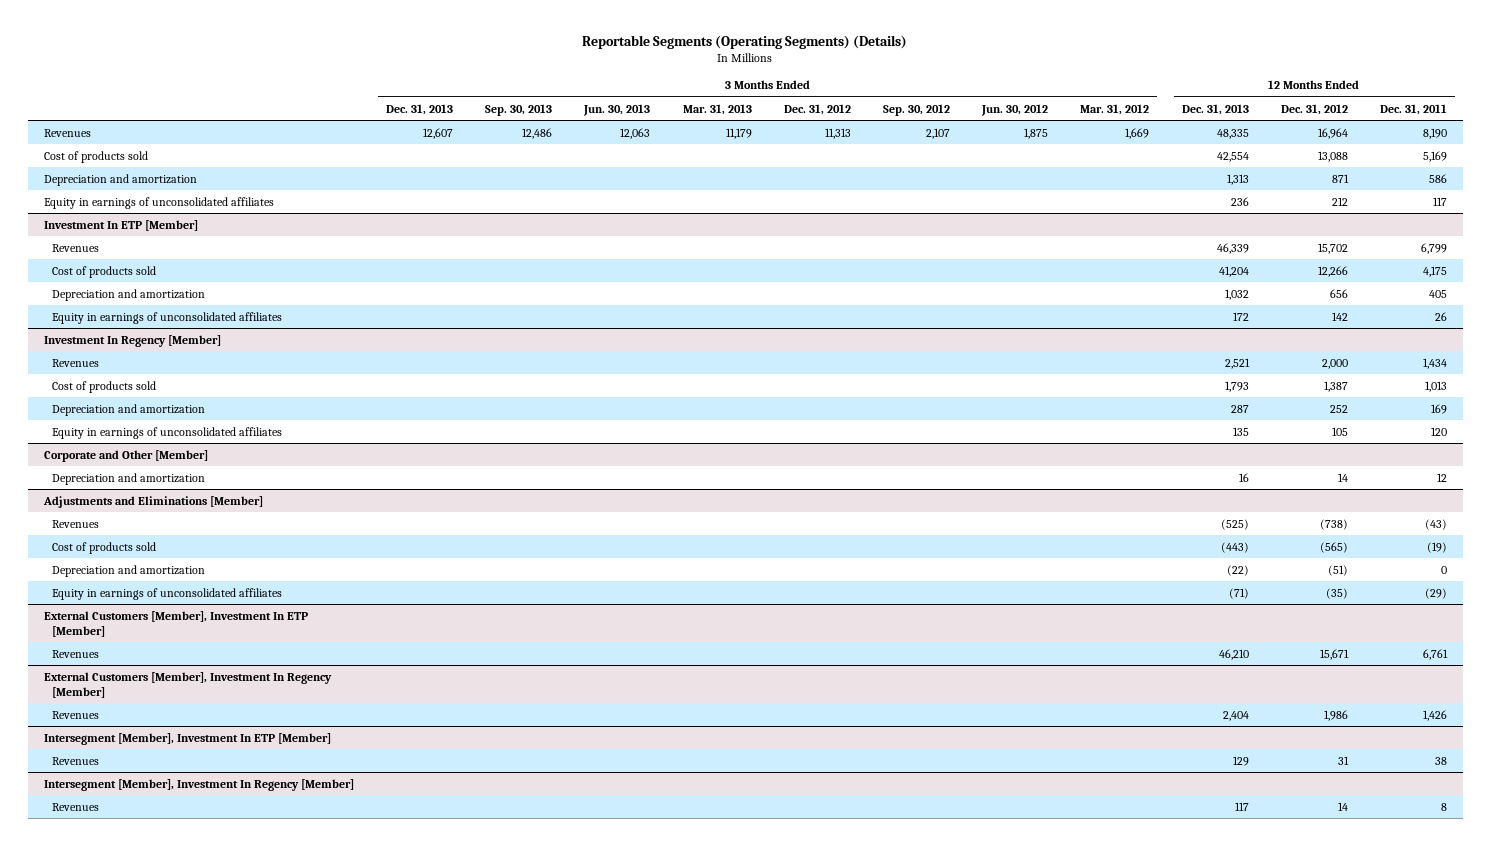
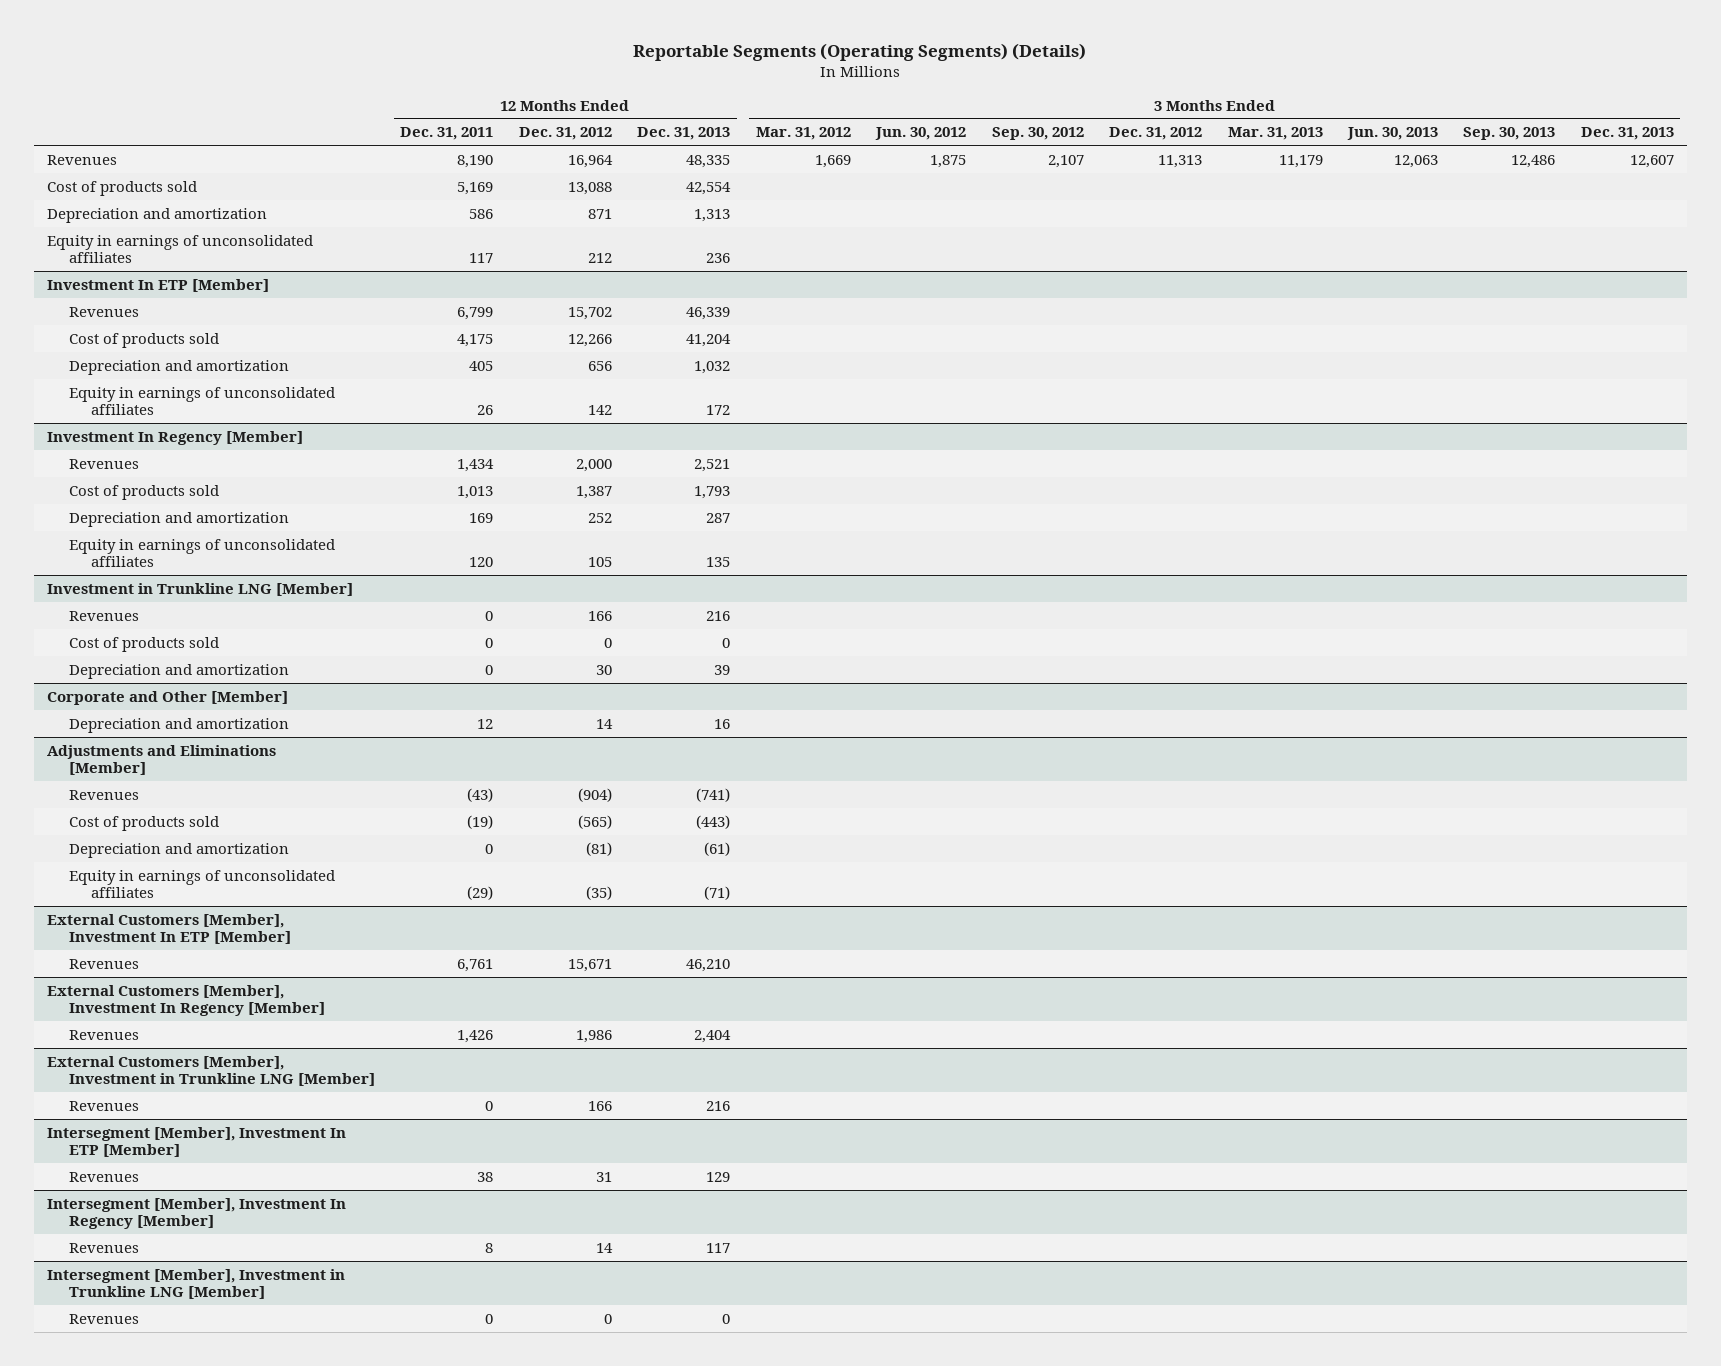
- | 3 Months Ended Dec. 31, 2013 | 3 Months Ended Sep. 30, 2013 | 3 Months Ended Jun. 30, 2013 | 3 Months Ended Mar. 31, 2013 | 3 Months Ended Dec. 31, 2012 | 3 Months Ended Sep. 30, 2012 | 3 Months Ended Jun. 30, 2012 | 3 Months Ended Mar. 31, 2012 | 12 Months Ended Dec. 31, 2013 | 12 Months Ended Dec. 31, 2012 | 12 Months Ended Dec. 31, 2011
+ | 12 Months Ended Dec. 31, 2011 | 12 Months Ended Dec. 31, 2012 | 12 Months Ended Dec. 31, 2013 | 3 Months Ended Mar. 31, 2012 | 3 Months Ended Jun. 30, 2012 | 3 Months Ended Sep. 30, 2012 | 3 Months Ended Dec. 31, 2012 | 3 Months Ended Mar. 31, 2013 | 3 Months Ended Jun. 30, 2013 | 3 Months Ended Sep. 30, 2013 | 3 Months Ended Dec. 31, 2013
+ Investment in Trunkline LNG [Member]
+ Revenues | 0 | 166 | 216 | | | | | | | |
+ Cost of products sold | 0 | 0 | 0 | | | | | | | |
+ Depreciation and amortization | 0 | 30 | 39 | | | | | | | |
@ Adjustments and Eliminations [Member]
- Revenues | | | | | | | | | (525) | (738) | (43)
+ Revenues | (43) | (904) | (741) | | | | | | | |
- Depreciation and amortization | | | | | | | | | (22) | (51) | 0
+ Depreciation and amortization | 0 | (81) | (61) | | | | | | | |
+ External Customers [Member], Investment in Trunkline LNG [Member]
+ Revenues | 0 | 166 | 216 | | | | | | | |
+ Intersegment [Member], Investment in Trunkline LNG [Member]
+ Revenues | 0 | 0 | 0 | | | | | | | |

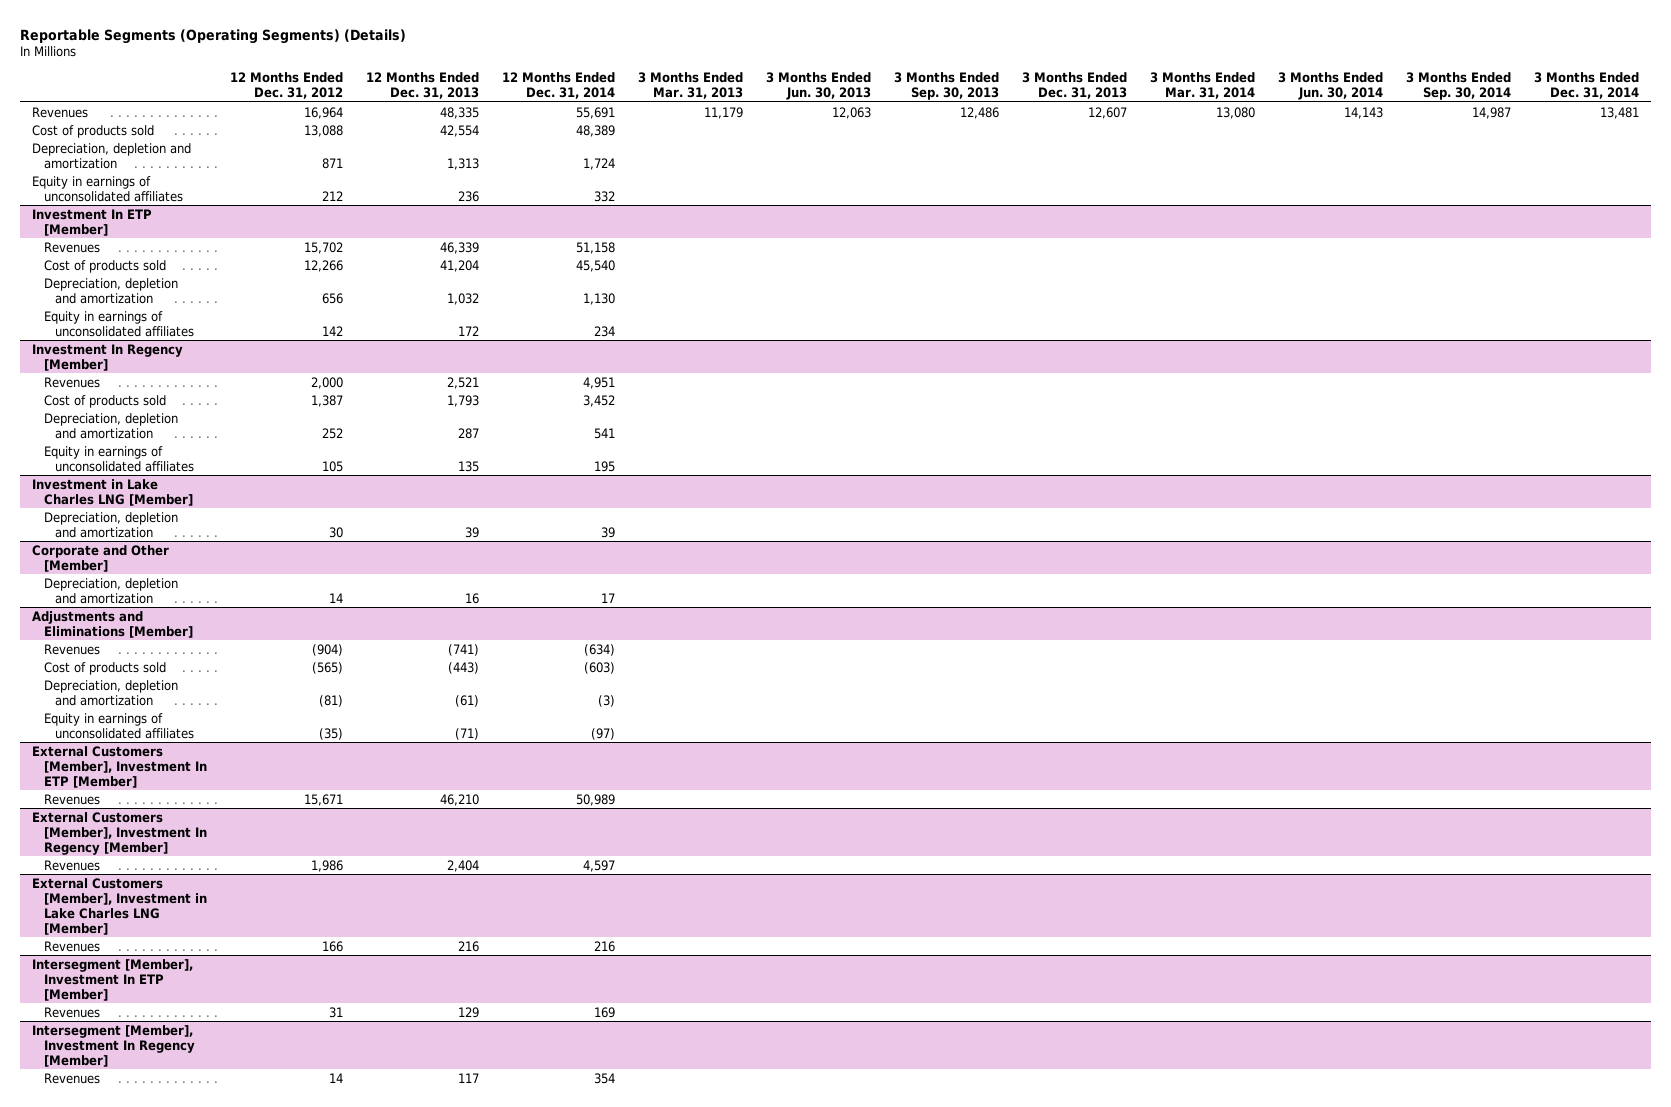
- | 12 Months Ended Dec. 31, 2011 | 12 Months Ended Dec. 31, 2012 | 12 Months Ended Dec. 31, 2013 | 3 Months Ended Mar. 31, 2012 | 3 Months Ended Jun. 30, 2012 | 3 Months Ended Sep. 30, 2012 | 3 Months Ended Dec. 31, 2012 | 3 Months Ended Mar. 31, 2013 | 3 Months Ended Jun. 30, 2013 | 3 Months Ended Sep. 30, 2013 | 3 Months Ended Dec. 31, 2013
+ | 12 Months Ended Dec. 31, 2012 | 12 Months Ended Dec. 31, 2013 | 12 Months Ended Dec. 31, 2014 | 3 Months Ended Mar. 31, 2013 | 3 Months Ended Jun. 30, 2013 | 3 Months Ended Sep. 30, 2013 | 3 Months Ended Dec. 31, 2013 | 3 Months Ended Mar. 31, 2014 | 3 Months Ended Jun. 30, 2014 | 3 Months Ended Sep. 30, 2014 | 3 Months Ended Dec. 31, 2014
- Depreciation and amortization | 586 | 871 | 1,313 | | | | | | | |
+ Depreciation, depletion and amortization | 871 | 1,313 | 1,724 | | | | | | | |
@ Investment In ETP [Member]
- Depreciation and amortization | 405 | 656 | 1,032 | | | | | | | |
+ Depreciation, depletion and amortization | 656 | 1,032 | 1,130 | | | | | | | |
@ Investment In Regency [Member]
- Depreciation and amortization | 169 | 252 | 287 | | | | | | | |
+ Depreciation, depletion and amortization | 252 | 287 | 541 | | | | | | | |
- Investment in Trunkline LNG [Member]
- Revenues | 0 | 166 | 216 | | | | | | | |
- Cost of products sold | 0 | 0 | 0 | | | | | | | |
- Depreciation and amortization | 0 | 30 | 39 | | | | | | | |
+ Investment in Lake Charles LNG [Member]
+ Depreciation, depletion and amortization | 30 | 39 | 39 | | | | | | | |
@ Corporate and Other [Member]
- Depreciation and amortization | 12 | 14 | 16 | | | | | | | |
+ Depreciation, depletion and amortization | 14 | 16 | 17 | | | | | | | |
@ Adjustments and Eliminations [Member]
- Depreciation and amortization | 0 | (81) | (61) | | | | | | | |
+ Depreciation, depletion and amortization | (81) | (61) | (3) | | | | | | | |
- External Customers [Member], Investment in Trunkline LNG [Member]
+ External Customers [Member], Investment in Lake Charles LNG [Member]
- Intersegment [Member], Investment in Trunkline LNG [Member]
- Revenues | 0 | 0 | 0 | | | | | | | |

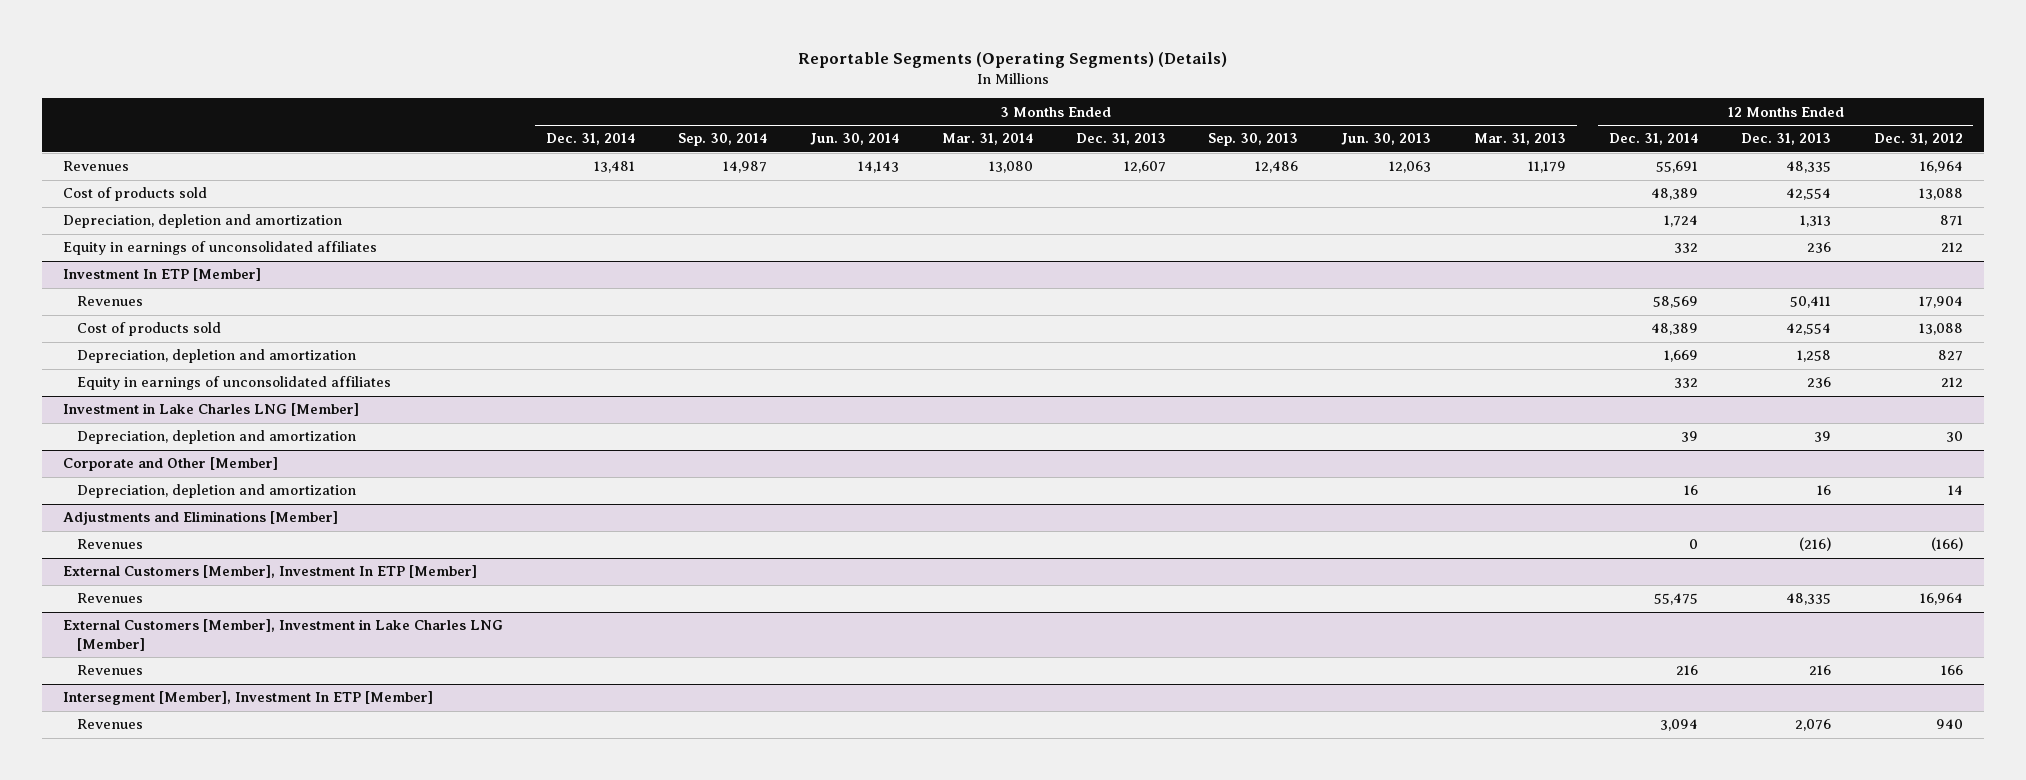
- | 12 Months Ended Dec. 31, 2012 | 12 Months Ended Dec. 31, 2013 | 12 Months Ended Dec. 31, 2014 | 3 Months Ended Mar. 31, 2013 | 3 Months Ended Jun. 30, 2013 | 3 Months Ended Sep. 30, 2013 | 3 Months Ended Dec. 31, 2013 | 3 Months Ended Mar. 31, 2014 | 3 Months Ended Jun. 30, 2014 | 3 Months Ended Sep. 30, 2014 | 3 Months Ended Dec. 31, 2014
+ | 3 Months Ended Dec. 31, 2014 | 3 Months Ended Sep. 30, 2014 | 3 Months Ended Jun. 30, 2014 | 3 Months Ended Mar. 31, 2014 | 3 Months Ended Dec. 31, 2013 | 3 Months Ended Sep. 30, 2013 | 3 Months Ended Jun. 30, 2013 | 3 Months Ended Mar. 31, 2013 | 12 Months Ended Dec. 31, 2014 | 12 Months Ended Dec. 31, 2013 | 12 Months Ended Dec. 31, 2012
@ Investment In ETP [Member]
- Revenues | 15,702 | 46,339 | 51,158 | | | | | | | |
- Cost of products sold | 12,266 | 41,204 | 45,540 | | | | | | | |
- Depreciation, depletion and amortization | 656 | 1,032 | 1,130 | | | | | | | |
- Equity in earnings of unconsolidated affiliates | 142 | 172 | 234 | | | | | | | |
- Investment In Regency [Member]
- Revenues | 2,000 | 2,521 | 4,951 | | | | | | | |
- Cost of products sold | 1,387 | 1,793 | 3,452 | | | | | | | |
- Depreciation, depletion and amortization | 252 | 287 | 541 | | | | | | | |
- Equity in earnings of unconsolidated affiliates | 105 | 135 | 195 | | | | | | | |
@ Investment In ETP [Member]
+ Revenues | | | | | | | | | 58,569 | 50,411 | 17,904
+ Cost of products sold | | | | | | | | | 48,389 | 42,554 | 13,088
+ Depreciation, depletion and amortization | | | | | | | | | 1,669 | 1,258 | 827
+ Equity in earnings of unconsolidated affiliates | | | | | | | | | 332 | 236 | 212
@ Corporate and Other [Member]
- Depreciation, depletion and amortization | 14 | 16 | 17 | | | | | | | |
+ Depreciation, depletion and amortization | | | | | | | | | 16 | 16 | 14
@ Adjustments and Eliminations [Member]
- Revenues | (904) | (741) | (634) | | | | | | | |
- Cost of products sold | (565) | (443) | (603) | | | | | | | |
- Depreciation, depletion and amortization | (81) | (61) | (3) | | | | | | | |
- Equity in earnings of unconsolidated affiliates | (35) | (71) | (97) | | | | | | | |
+ Revenues | | | | | | | | | 0 | (216) | (166)
@ External Customers [Member], Investment In ETP [Member]
- Revenues | 15,671 | 46,210 | 50,989 | | | | | | | |
- External Customers [Member], Investment In Regency [Member]
- Revenues | 1,986 | 2,404 | 4,597 | | | | | | | |
@ External Customers [Member], Investment In ETP [Member]
+ Revenues | | | | | | | | | 55,475 | 48,335 | 16,964
@ Intersegment [Member], Investment In ETP [Member]
- Revenues | 31 | 129 | 169 | | | | | | | |
- Intersegment [Member], Investment In Regency [Member]
- Revenues | 14 | 117 | 354 | | | | | | | |
@ Intersegment [Member], Investment In ETP [Member]
+ Revenues | | | | | | | | | 3,094 | 2,076 | 940

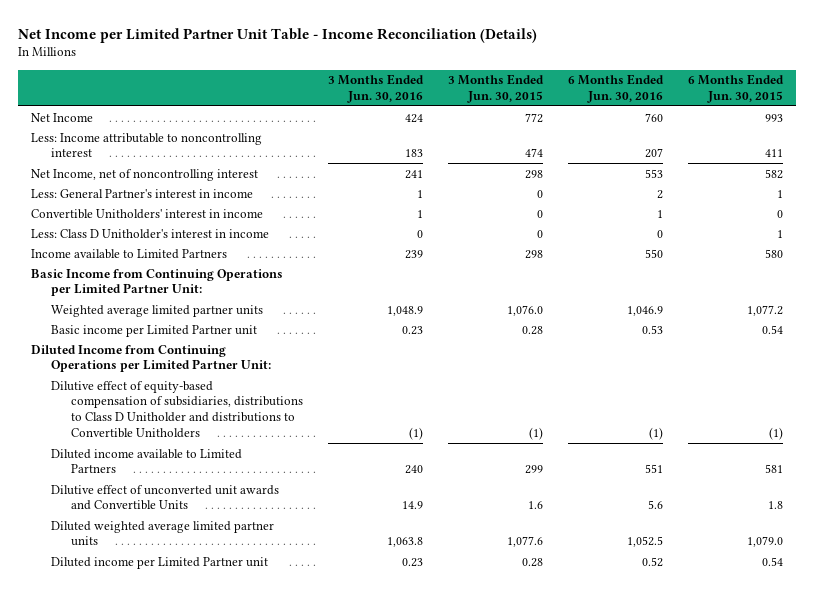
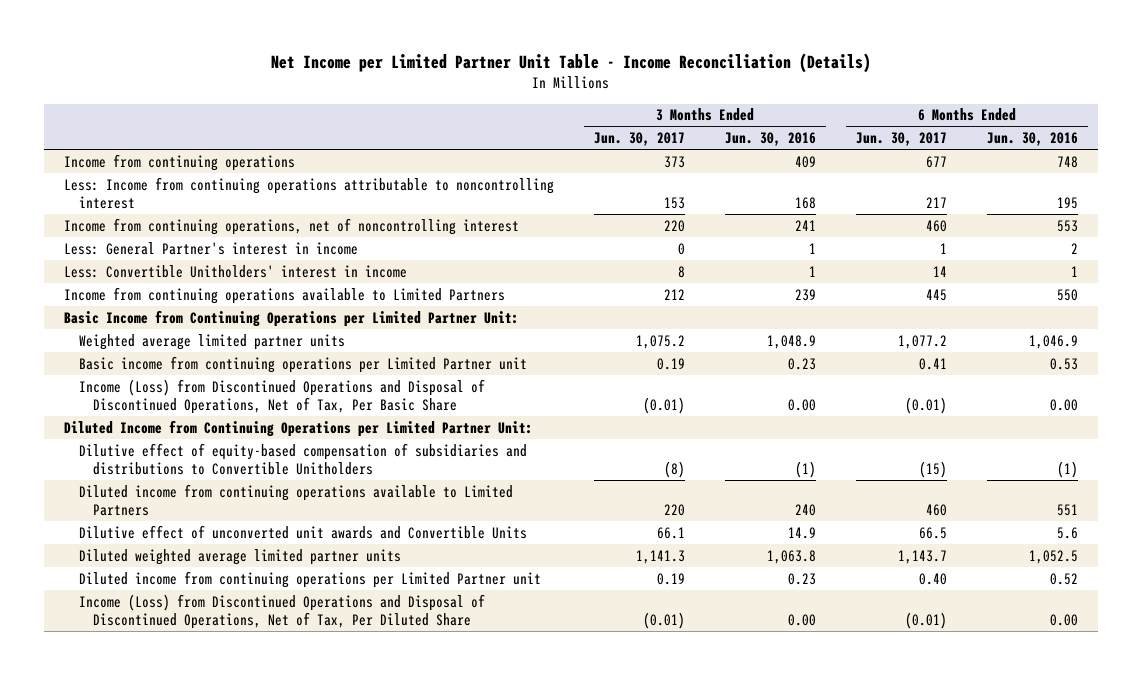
- | 3 Months Ended Jun. 30, 2016 | 3 Months Ended Jun. 30, 2015 | 6 Months Ended Jun. 30, 2016 | 6 Months Ended Jun. 30, 2015
+ | 3 Months Ended Jun. 30, 2017 | 3 Months Ended Jun. 30, 2016 | 6 Months Ended Jun. 30, 2017 | 6 Months Ended Jun. 30, 2016
- Net Income | 424 | 772 | 760 | 993
- Less: Income attributable to noncontrolling interest | 183 | 474 | 207 | 411
- Net Income, net of noncontrolling interest | 241 | 298 | 553 | 582
+ Income from continuing operations | 373 | 409 | 677 | 748
+ Less: Income from continuing operations attributable to noncontrolling interest | 153 | 168 | 217 | 195
+ Income from continuing operations, net of noncontrolling interest | 220 | 241 | 460 | 553
- Convertible Unitholders' interest in income | 1 | 0 | 1 | 0
- Less: Class D Unitholder's interest in income | 0 | 0 | 0 | 1
- Income available to Limited Partners | 239 | 298 | 550 | 580
+ Less: Convertible Unitholders' interest in income | 8 | 1 | 14 | 1
+ Income from continuing operations available to Limited Partners | 212 | 239 | 445 | 550
- Basic income per Limited Partner unit | 0.23 | 0.28 | 0.53 | 0.54
+ Basic income from continuing operations per Limited Partner unit | 0.19 | 0.23 | 0.41 | 0.53
+ Income (Loss) from Discontinued Operations and Disposal of Discontinued Operations, Net of Tax, Per Basic Share | (0.01) | 0.00 | (0.01) | 0.00
- Dilutive effect of equity-based compensation of subsidiaries, distributions to Class D Unitholder and distributions to Convertible Unitholders | (1) | (1) | (1) | (1)
- Diluted income available to Limited Partners | 240 | 299 | 551 | 581
+ Dilutive effect of equity-based compensation of subsidiaries and distributions to Convertible Unitholders | (8) | (1) | (15) | (1)
+ Diluted income from continuing operations available to Limited Partners | 220 | 240 | 460 | 551
- Diluted income per Limited Partner unit | 0.23 | 0.28 | 0.52 | 0.54
+ Diluted income from continuing operations per Limited Partner unit | 0.19 | 0.23 | 0.40 | 0.52
+ Income (Loss) from Discontinued Operations and Disposal of Discontinued Operations, Net of Tax, Per Diluted Share | (0.01) | 0.00 | (0.01) | 0.00

